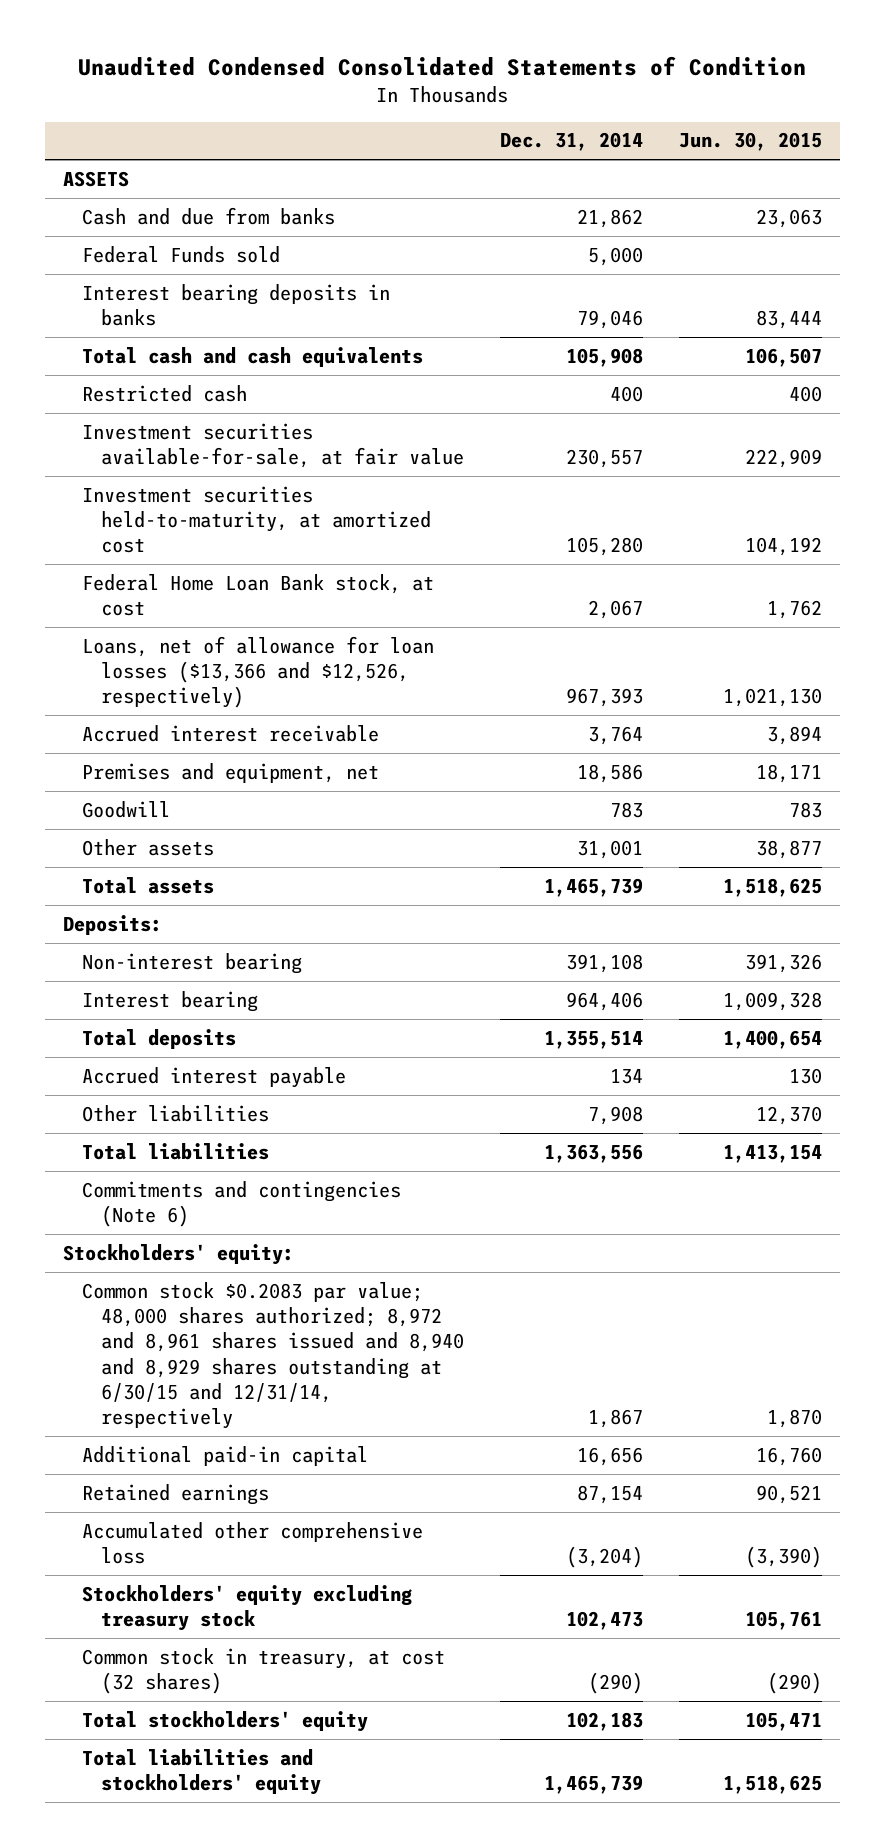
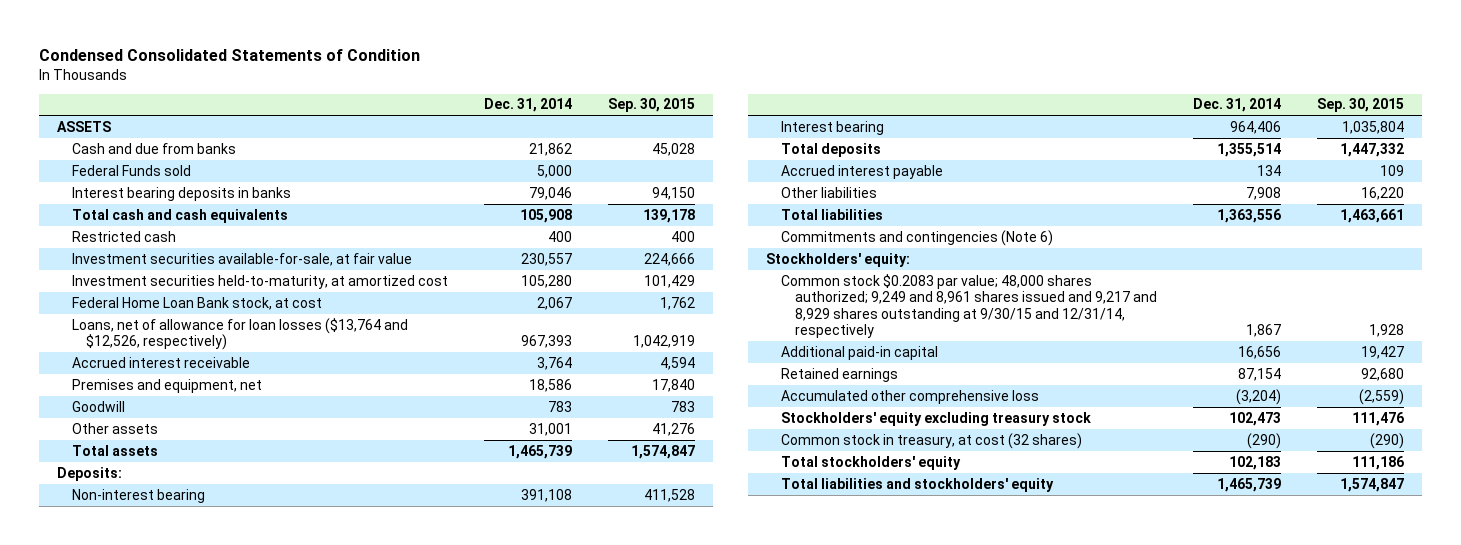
- Unaudited Condensed Consolidated Statements of Condition
+ Condensed Consolidated Statements of Condition
- | Dec. 31, 2014 | Jun. 30, 2015
+ | Dec. 31, 2014 | Sep. 30, 2015
- Loans, net of allowance for loan losses ($13,366 and $12,526, respectively) | 967,393 | 1,021,130
+ Loans, net of allowance for loan losses ($13,764 and $12,526, respectively) | 967,393 | 1,042,919
- Common stock $0.2083 par value; 48,000 shares authorized; 8,972 and 8,961 shares issued and 8,940 and 8,929 shares outstanding at 6/30/15 and 12/31/14, respectively | 1,867 | 1,870
+ Common stock $0.2083 par value; 48,000 shares authorized; 9,249 and 8,961 shares issued and 9,217 and 8,929 shares outstanding at 9/30/15 and 12/31/14, respectively | 1,867 | 1,928

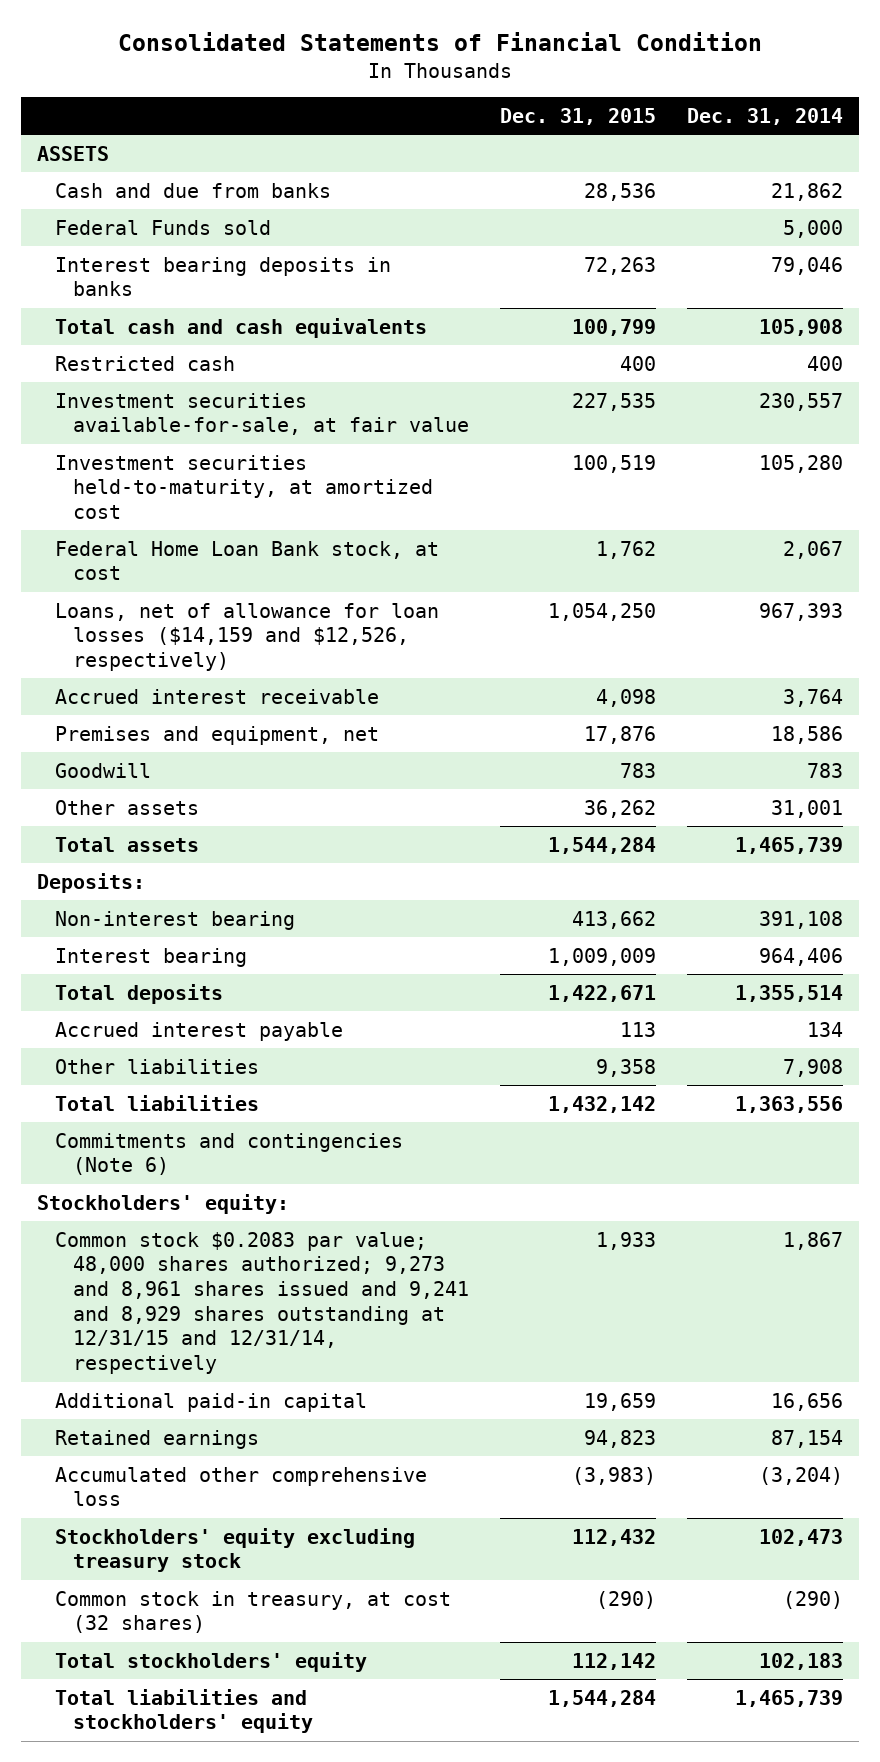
- Condensed Consolidated Statements of Condition
+ Consolidated Statements of Financial Condition
- | Dec. 31, 2014 | Sep. 30, 2015
+ | Dec. 31, 2015 | Dec. 31, 2014
- Loans, net of allowance for loan losses ($13,764 and $12,526, respectively) | 967,393 | 1,042,919
+ Loans, net of allowance for loan losses ($14,159 and $12,526, respectively) | 1,054,250 | 967,393
- Common stock $0.2083 par value; 48,000 shares authorized; 9,249 and 8,961 shares issued and 9,217 and 8,929 shares outstanding at 9/30/15 and 12/31/14, respectively | 1,867 | 1,928
+ Common stock $0.2083 par value; 48,000 shares authorized; 9,273 and 8,961 shares issued and 9,241 and 8,929 shares outstanding at 12/31/15 and 12/31/14, respectively | 1,933 | 1,867

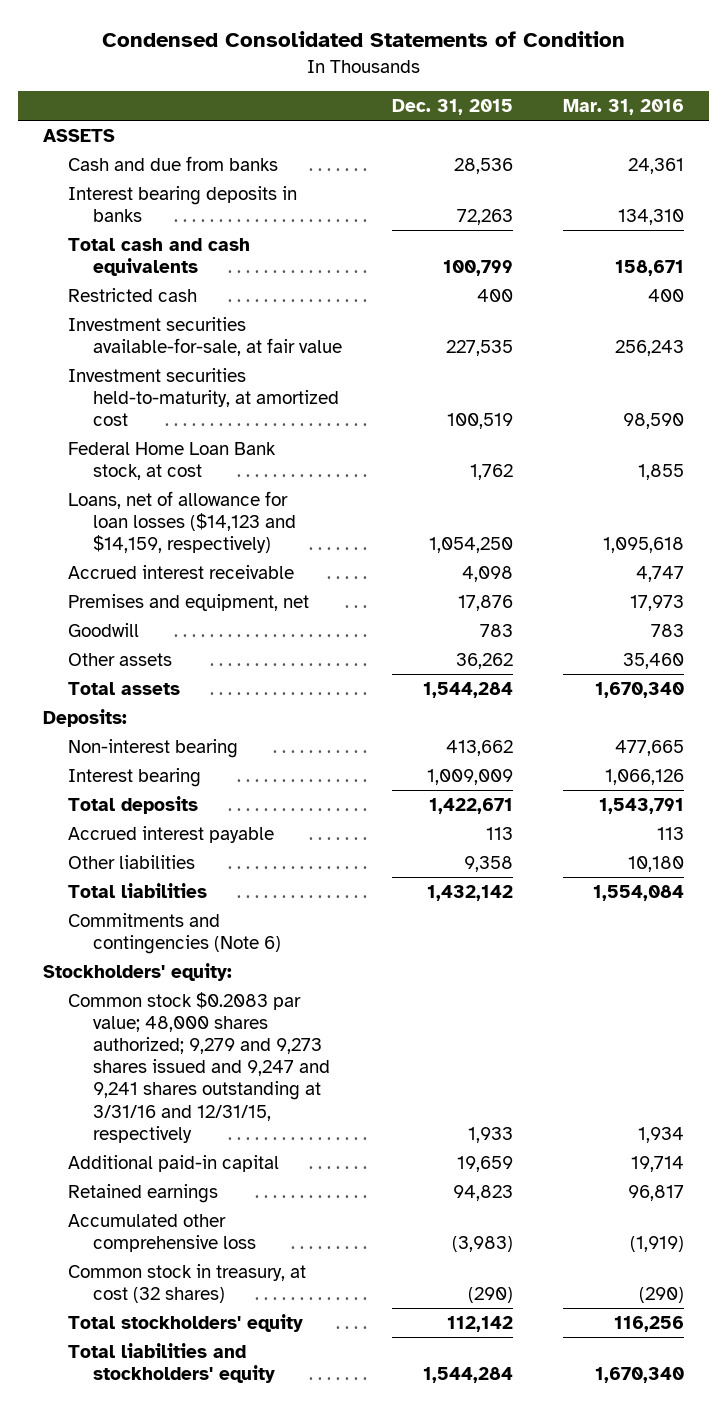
- Consolidated Statements of Financial Condition
+ Condensed Consolidated Statements of Condition
- | Dec. 31, 2015 | Dec. 31, 2014
+ | Dec. 31, 2015 | Mar. 31, 2016
- Federal Funds sold | | 5,000
- Loans, net of allowance for loan losses ($14,159 and $12,526, respectively) | 1,054,250 | 967,393
+ Loans, net of allowance for loan losses ($14,123 and $14,159, respectively) | 1,054,250 | 1,095,618
- Common stock $0.2083 par value; 48,000 shares authorized; 9,273 and 8,961 shares issued and 9,241 and 8,929 shares outstanding at 12/31/15 and 12/31/14, respectively | 1,933 | 1,867
+ Common stock $0.2083 par value; 48,000 shares authorized; 9,279 and 9,273 shares issued and 9,247 and 9,241 shares outstanding at 3/31/16 and 12/31/15, respectively | 1,933 | 1,934
- Stockholders' equity excluding treasury stock | 112,432 | 102,473

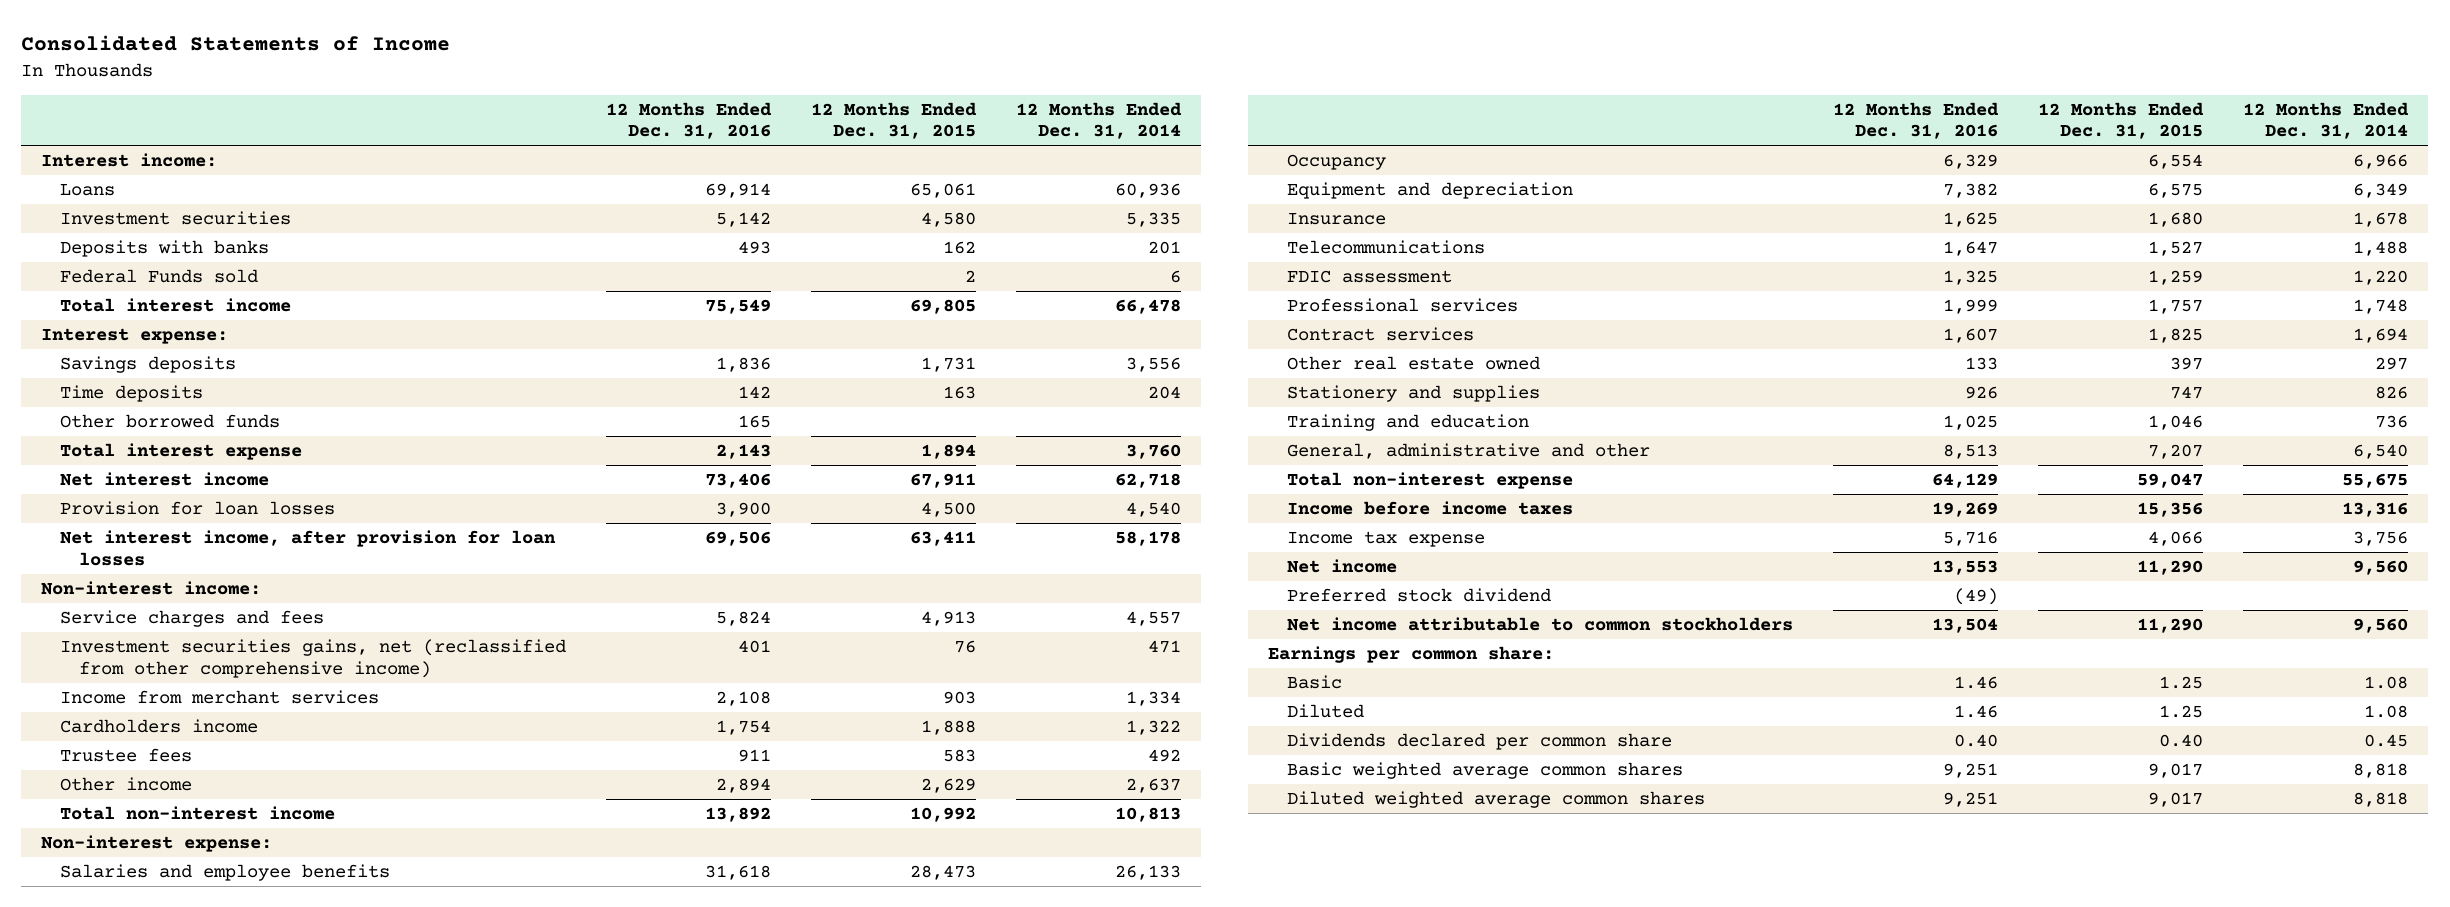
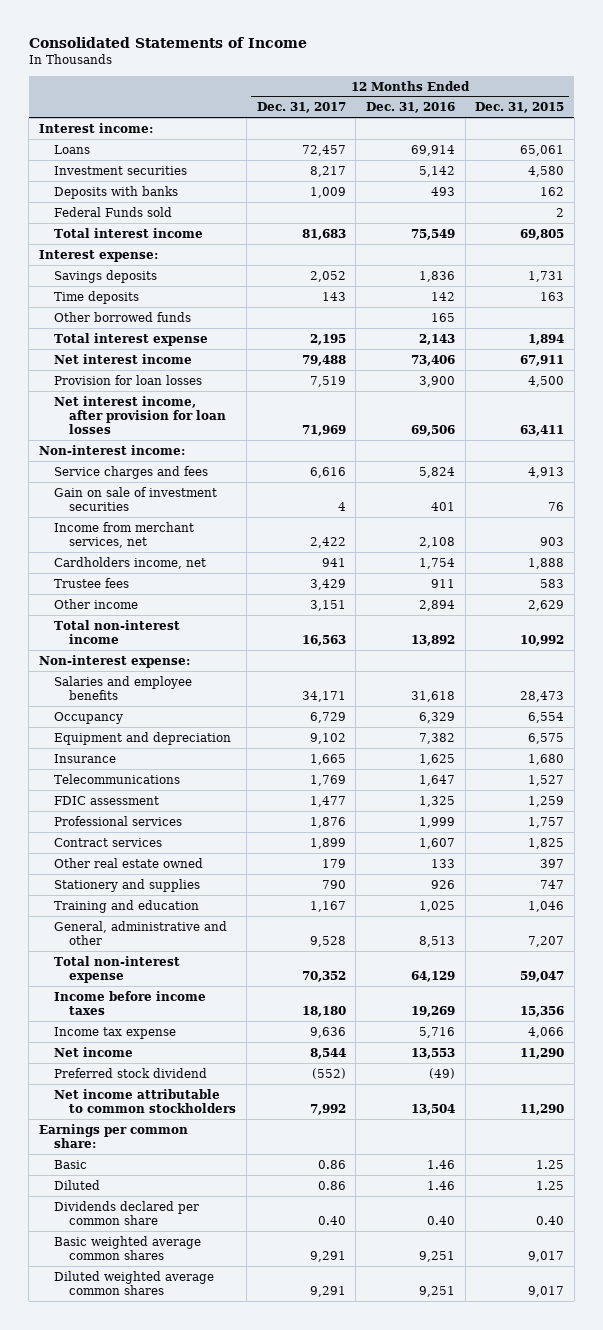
- | 12 Months Ended Dec. 31, 2016 | 12 Months Ended Dec. 31, 2015 | 12 Months Ended Dec. 31, 2014
+ | 12 Months Ended Dec. 31, 2017 | 12 Months Ended Dec. 31, 2016 | 12 Months Ended Dec. 31, 2015
- Investment securities gains, net (reclassified from other comprehensive income) | 401 | 76 | 471
- Income from merchant services | 2,108 | 903 | 1,334
- Cardholders income | 1,754 | 1,888 | 1,322
+ Gain on sale of investment securities | 4 | 401 | 76
+ Income from merchant services, net | 2,422 | 2,108 | 903
+ Cardholders income, net | 941 | 1,754 | 1,888

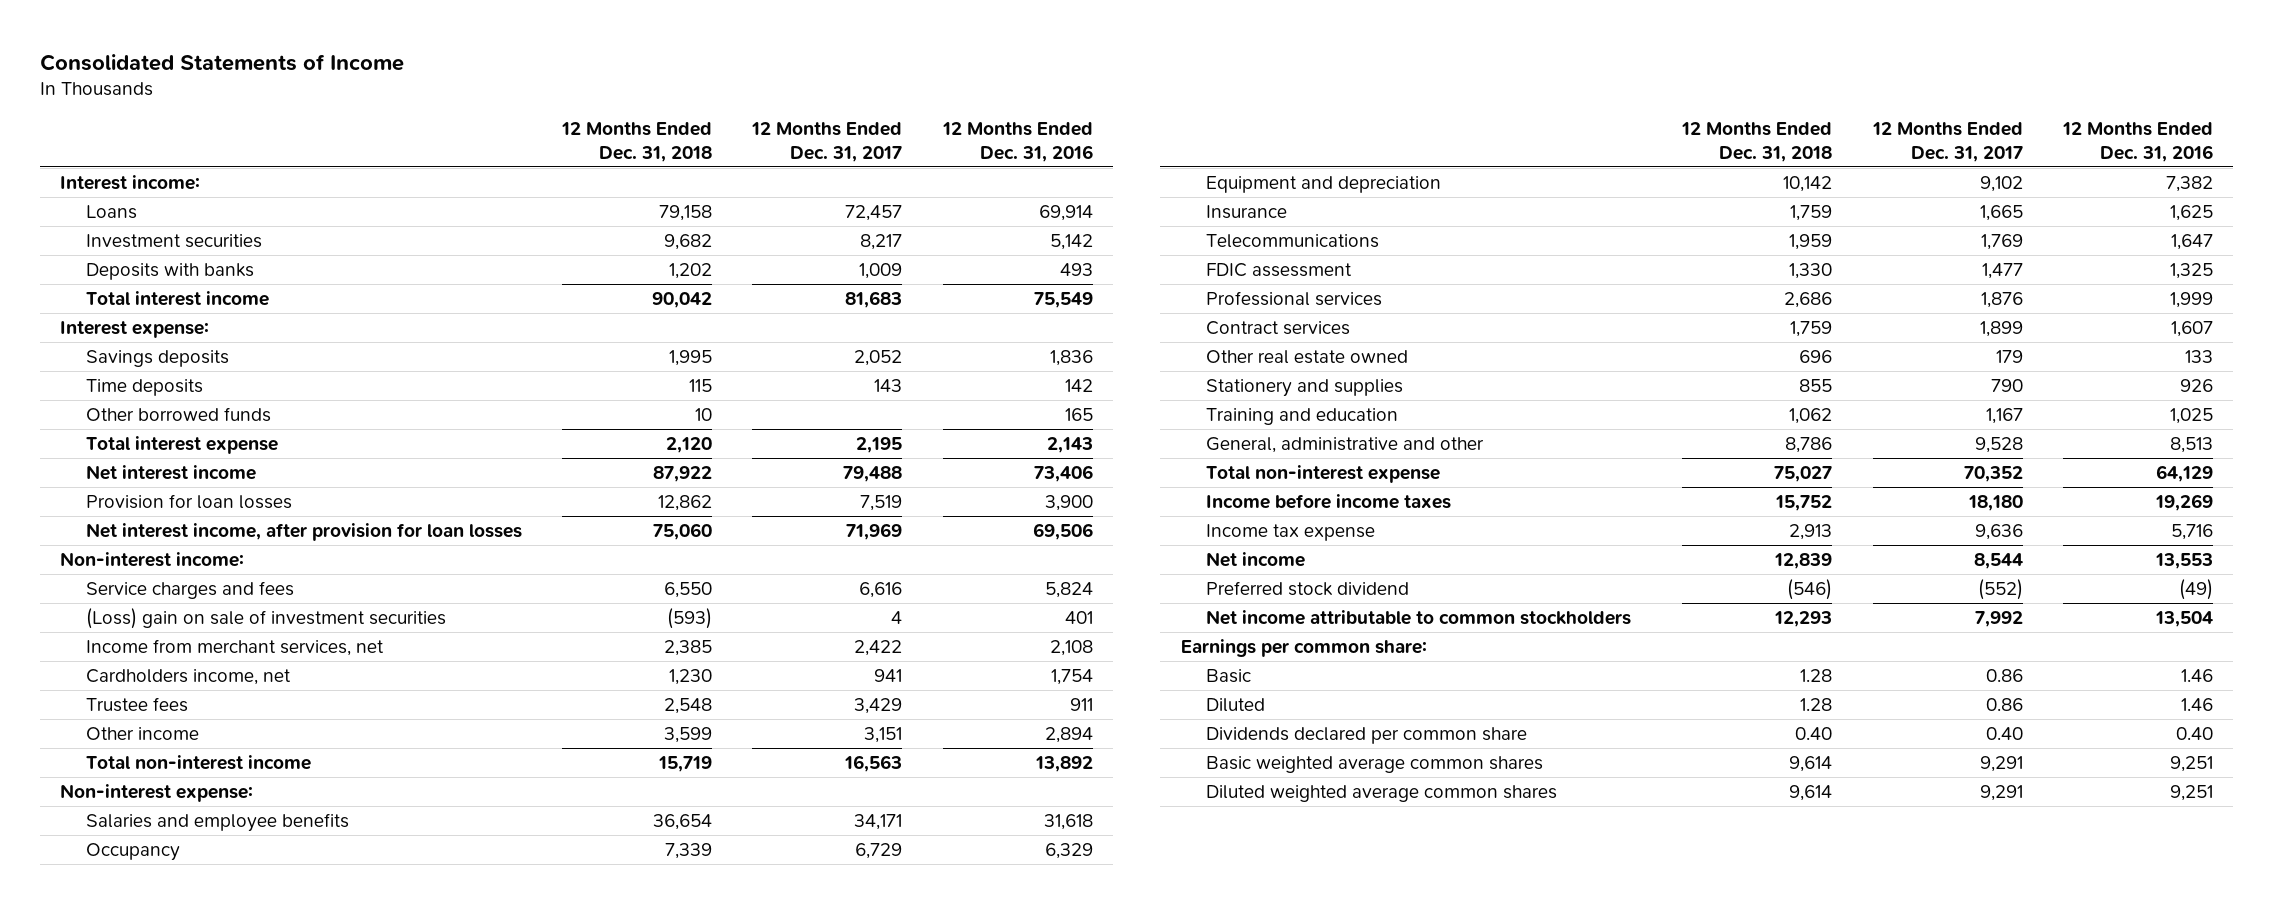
- | 12 Months Ended Dec. 31, 2017 | 12 Months Ended Dec. 31, 2016 | 12 Months Ended Dec. 31, 2015
+ | 12 Months Ended Dec. 31, 2018 | 12 Months Ended Dec. 31, 2017 | 12 Months Ended Dec. 31, 2016
- Federal Funds sold | | | 2
- Gain on sale of investment securities | 4 | 401 | 76
+ (Loss) gain on sale of investment securities | (593) | 4 | 401

